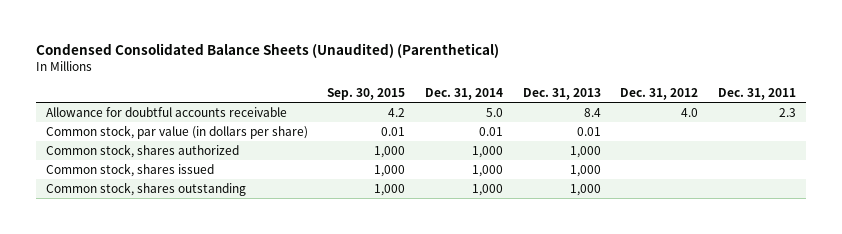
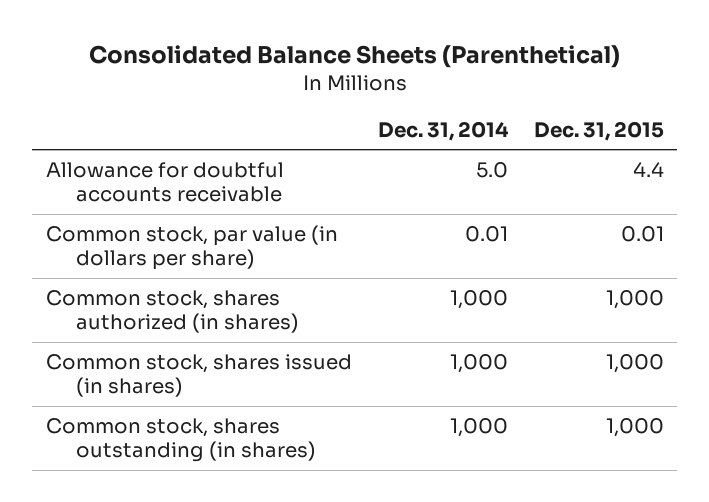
- Condensed Consolidated Balance Sheets (Unaudited) (Parenthetical)
+ Consolidated Balance Sheets (Parenthetical)
- | Sep. 30, 2015 | Dec. 31, 2014 | Dec. 31, 2013 | Dec. 31, 2012 | Dec. 31, 2011
+ | Dec. 31, 2014 | Dec. 31, 2015
- Common stock, shares authorized | 1,000 | 1,000 | 1,000 | |
- Common stock, shares issued | 1,000 | 1,000 | 1,000 | |
- Common stock, shares outstanding | 1,000 | 1,000 | 1,000 | |
+ Common stock, shares authorized (in shares) | 1,000 | 1,000
+ Common stock, shares issued (in shares) | 1,000 | 1,000
+ Common stock, shares outstanding (in shares) | 1,000 | 1,000

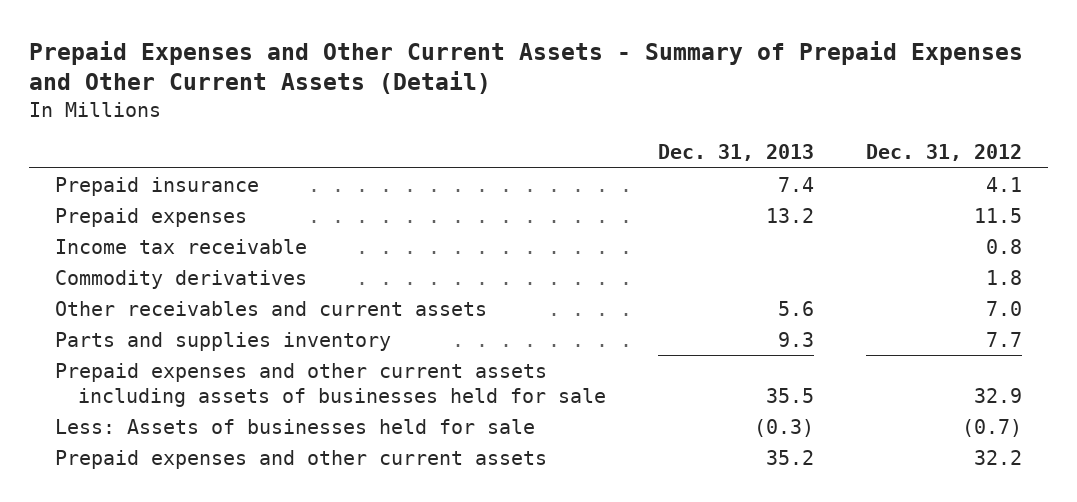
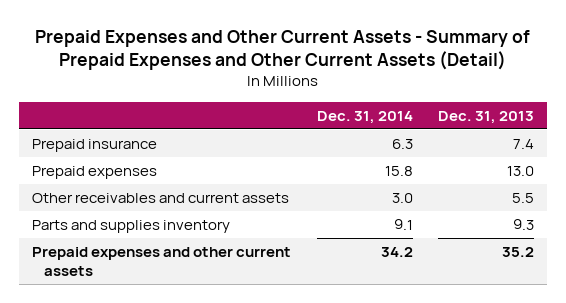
- | Dec. 31, 2013 | Dec. 31, 2012
+ | Dec. 31, 2014 | Dec. 31, 2013
- Prepaid expenses | 13.2 | 11.5
- Income tax receivable | | 0.8
- Commodity derivatives | | 1.8
- Other receivables and current assets | 5.6 | 7.0
+ Prepaid expenses | 15.8 | 13.0
+ Other receivables and current assets | 3.0 | 5.5
- Prepaid expenses and other current assets including assets of businesses held for sale | 35.5 | 32.9
- Less: Assets of businesses held for sale | (0.3) | (0.7)

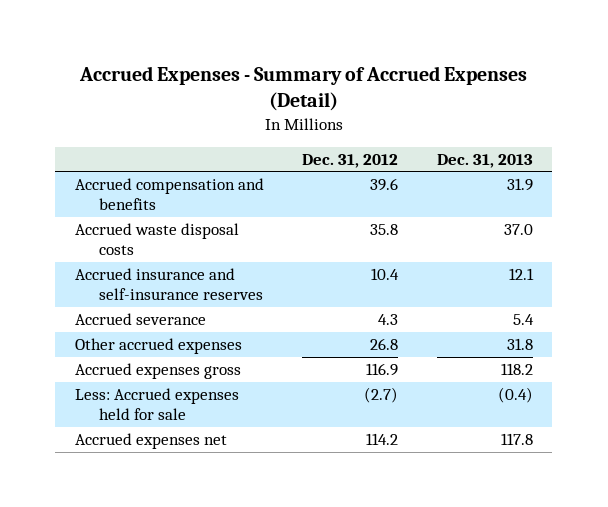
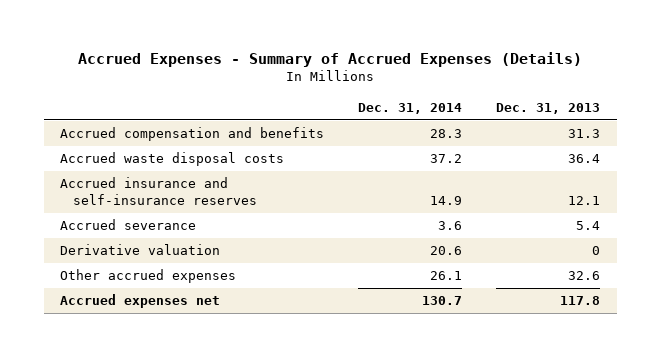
- Accrued Expenses - Summary of Accrued Expenses (Detail)
+ Accrued Expenses - Summary of Accrued Expenses (Details)
- | Dec. 31, 2012 | Dec. 31, 2013
+ | Dec. 31, 2014 | Dec. 31, 2013
- Accrued compensation and benefits | 39.6 | 31.9
- Accrued waste disposal costs | 35.8 | 37.0
+ Accrued compensation and benefits | 28.3 | 31.3
+ Accrued waste disposal costs | 37.2 | 36.4
- Other accrued expenses | 26.8 | 31.8
- Accrued expenses gross | 116.9 | 118.2
- Less: Accrued expenses held for sale | (2.7) | (0.4)
+ Derivative valuation | 20.6 | 0
+ Other accrued expenses | 26.1 | 32.6

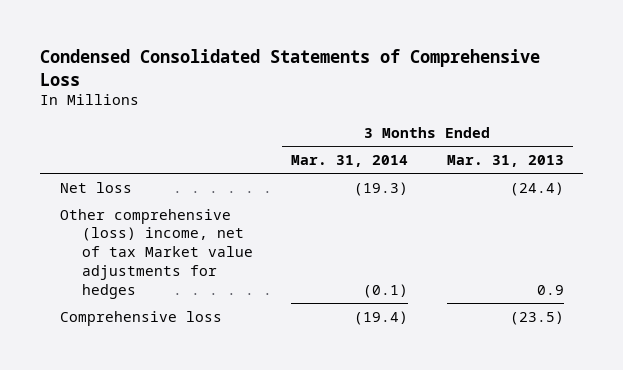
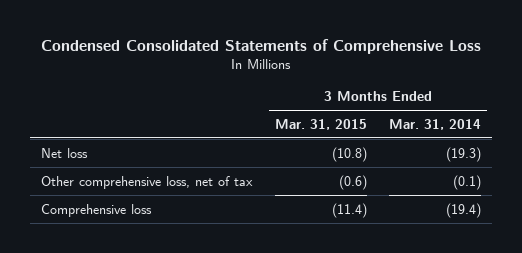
- | 3 Months Ended Mar. 31, 2014 | 3 Months Ended Mar. 31, 2013
+ | 3 Months Ended Mar. 31, 2015 | 3 Months Ended Mar. 31, 2014
- Other comprehensive (loss) income, net of tax Market value adjustments for hedges | (0.1) | 0.9
+ Other comprehensive loss, net of tax | (0.6) | (0.1)

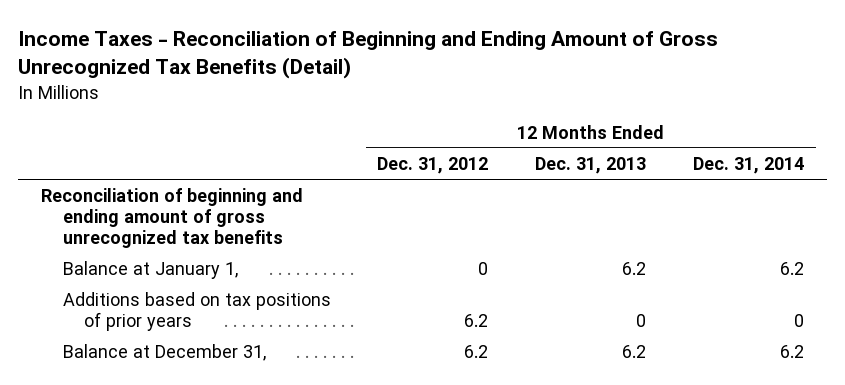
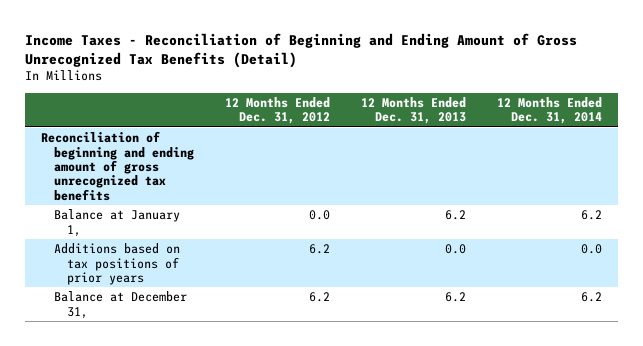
- Balance at January 1, | 0 | 6.2 | 6.2
- Additions based on tax positions of prior years | 6.2 | 0 | 0
+ Balance at January 1, | 0.0 | 6.2 | 6.2
+ Additions based on tax positions of prior years | 6.2 | 0.0 | 0.0

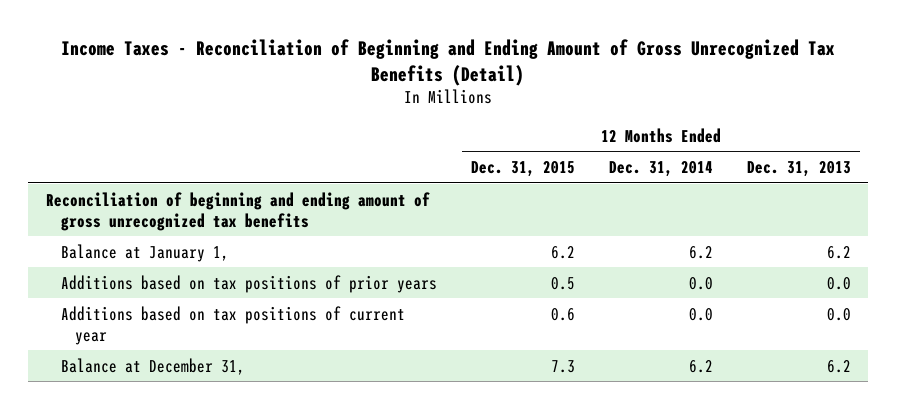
- | 12 Months Ended Dec. 31, 2012 | 12 Months Ended Dec. 31, 2013 | 12 Months Ended Dec. 31, 2014
+ | 12 Months Ended Dec. 31, 2015 | 12 Months Ended Dec. 31, 2014 | 12 Months Ended Dec. 31, 2013
+ Additions based on tax positions of current year | 0.6 | 0.0 | 0.0

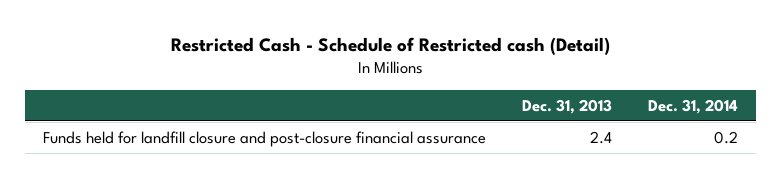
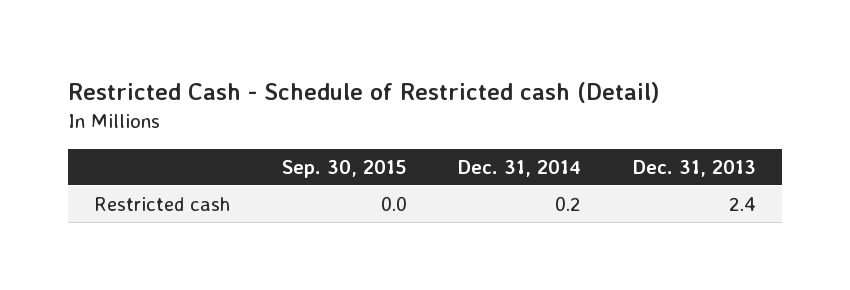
- | Dec. 31, 2013 | Dec. 31, 2014
+ | Sep. 30, 2015 | Dec. 31, 2014 | Dec. 31, 2013
- Funds held for landfill closure and post-closure financial assurance | 2.4 | 0.2
+ Restricted cash | 0.0 | 0.2 | 2.4

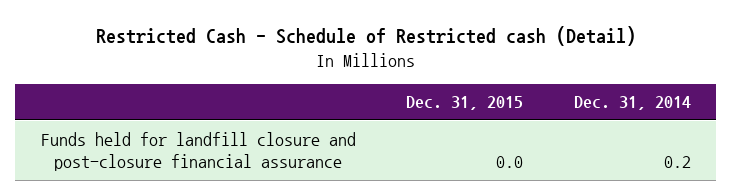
- | Sep. 30, 2015 | Dec. 31, 2014 | Dec. 31, 2013
+ | Dec. 31, 2015 | Dec. 31, 2014
- Restricted cash | 0.0 | 0.2 | 2.4
+ Funds held for landfill closure and post-closure financial assurance | 0.0 | 0.2

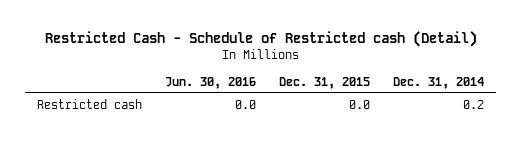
- | Dec. 31, 2015 | Dec. 31, 2014
+ | Jun. 30, 2016 | Dec. 31, 2015 | Dec. 31, 2014
- Funds held for landfill closure and post-closure financial assurance | 0.0 | 0.2
+ Restricted cash | 0.0 | 0.0 | 0.2

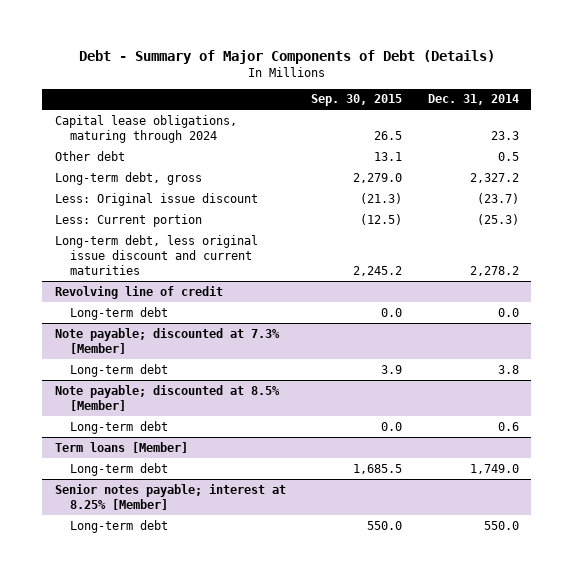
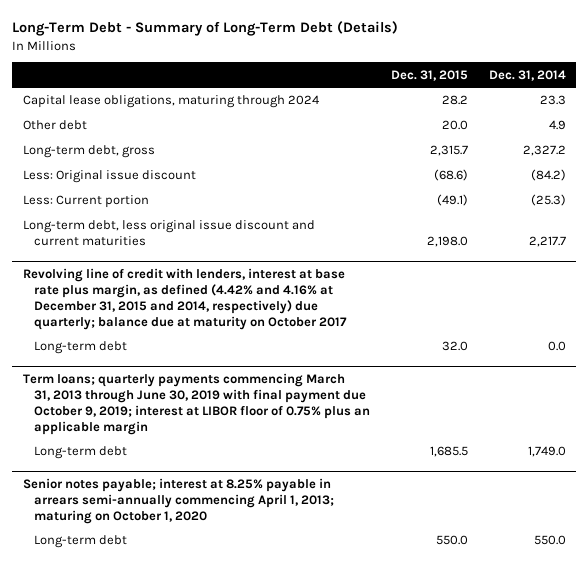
- Debt - Summary of Major Components of Debt (Details)
+ Long-Term Debt - Summary of Long-Term Debt (Details)
- | Sep. 30, 2015 | Dec. 31, 2014
+ | Dec. 31, 2015 | Dec. 31, 2014
- Other debt | 13.1 | 0.5
+ Other debt | 20.0 | 4.9
- Less: Original issue discount | (21.3) | (23.7)
+ Less: Original issue discount | (68.6) | (84.2)
- Long-term debt, less original issue discount and current maturities | 2,245.2 | 2,278.2
- Revolving line of credit
+ Long-term debt, less original issue discount and current maturities | 2,198.0 | 2,217.7
+ Revolving line of credit with lenders, interest at base rate plus margin, as defined (4.42% and 4.16% at December 31, 2015 and 2014, respectively) due quarterly; balance due at maturity on October 2017
- Note payable; discounted at 7.3% [Member]
- Long-term debt | 3.9 | 3.8
- Note payable; discounted at 8.5% [Member]
- Long-term debt | 0.0 | 0.6
- Term loans [Member]
+ Term loans; quarterly payments commencing March 31, 2013 through June 30, 2019 with final payment due October 9, 2019; interest at LIBOR floor of 0.75% plus an applicable margin
- Senior notes payable; interest at 8.25% [Member]
+ Senior notes payable; interest at 8.25% payable in arrears semi-annually commencing April 1, 2013; maturing on October 1, 2020

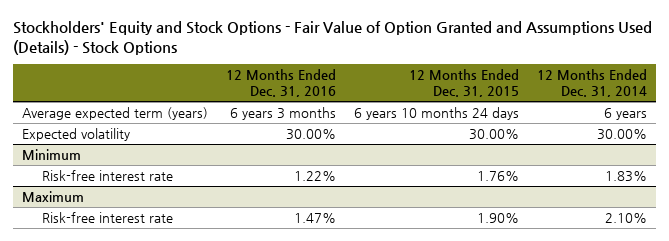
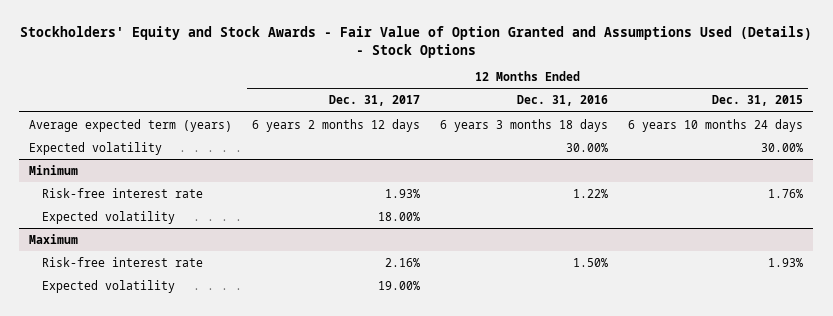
- Stockholders' Equity and Stock Options - Fair Value of Option Granted and Assumptions Used (Details) - Stock Options
+ Stockholders' Equity and Stock Awards - Fair Value of Option Granted and Assumptions Used (Details) - Stock Options
- | 12 Months Ended Dec. 31, 2016 | 12 Months Ended Dec. 31, 2015 | 12 Months Ended Dec. 31, 2014
+ | 12 Months Ended Dec. 31, 2017 | 12 Months Ended Dec. 31, 2016 | 12 Months Ended Dec. 31, 2015
- Average expected term (years) | 6 years 3 months | 6 years 10 months 24 days | 6 years
+ Average expected term (years) | 6 years 2 months 12 days | 6 years 3 months 18 days | 6 years 10 months 24 days
@ Minimum
+ Expected volatility | 18.00% | |
@ Maximum
- Risk-free interest rate | 1.47% | 1.90% | 2.10%
+ Risk-free interest rate | 2.16% | 1.50% | 1.93%
+ Expected volatility | 19.00% | |

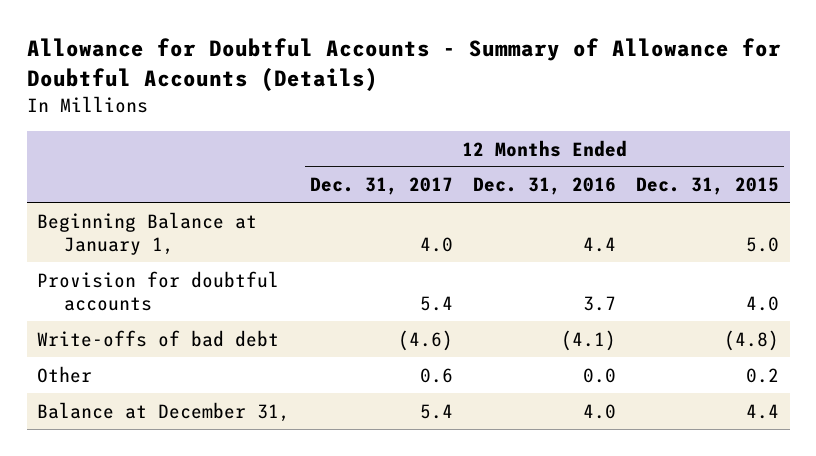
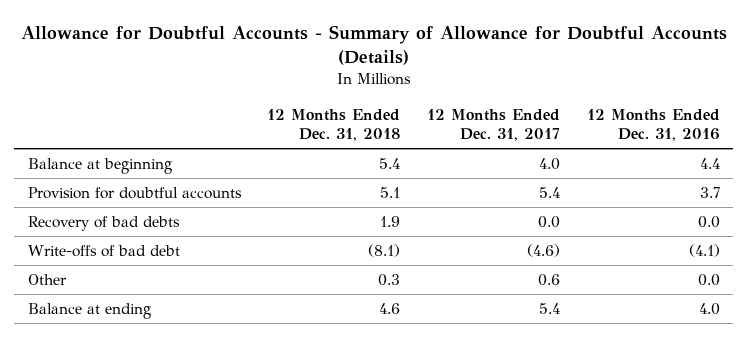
- | 12 Months Ended Dec. 31, 2017 | 12 Months Ended Dec. 31, 2016 | 12 Months Ended Dec. 31, 2015
+ | 12 Months Ended Dec. 31, 2018 | 12 Months Ended Dec. 31, 2017 | 12 Months Ended Dec. 31, 2016
- Beginning Balance at January 1, | 4.0 | 4.4 | 5.0
+ Balance at beginning | 5.4 | 4.0 | 4.4
+ Recovery of bad debts | 1.9 | 0.0 | 0.0
- Balance at December 31, | 5.4 | 4.0 | 4.4
+ Balance at ending | 4.6 | 5.4 | 4.0

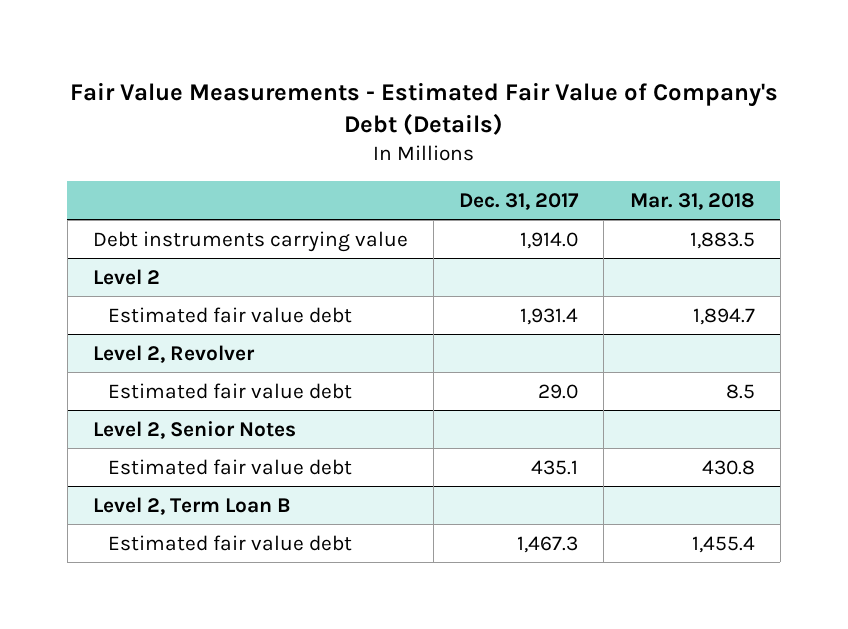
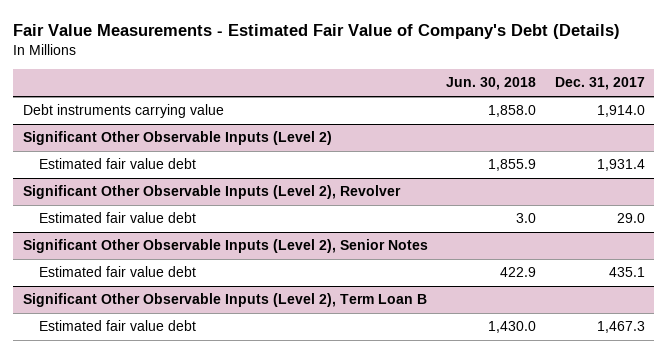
- | Dec. 31, 2017 | Mar. 31, 2018
+ | Jun. 30, 2018 | Dec. 31, 2017
- Level 2
+ Significant Other Observable Inputs (Level 2)
- Level 2, Revolver
+ Significant Other Observable Inputs (Level 2), Revolver
- Level 2, Senior Notes
+ Significant Other Observable Inputs (Level 2), Senior Notes
- Level 2, Term Loan B
+ Significant Other Observable Inputs (Level 2), Term Loan B

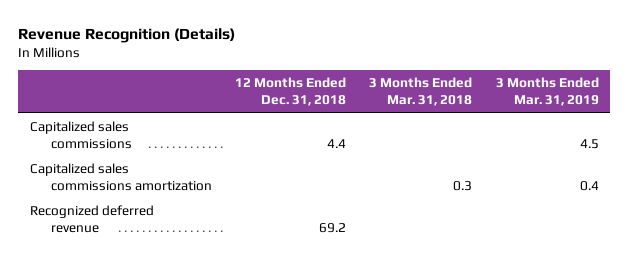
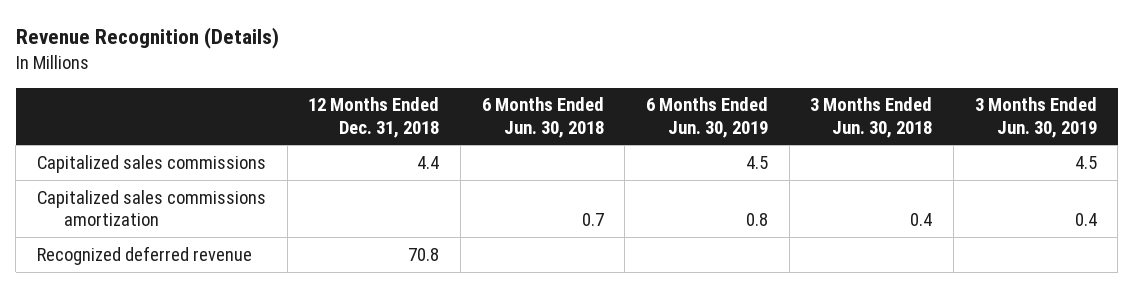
- | 12 Months Ended Dec. 31, 2018 | 3 Months Ended Mar. 31, 2018 | 3 Months Ended Mar. 31, 2019
+ | 12 Months Ended Dec. 31, 2018 | 6 Months Ended Jun. 30, 2018 | 6 Months Ended Jun. 30, 2019 | 3 Months Ended Jun. 30, 2018 | 3 Months Ended Jun. 30, 2019
- Recognized deferred revenue | 69.2 | |
+ Recognized deferred revenue | 70.8 | | | |

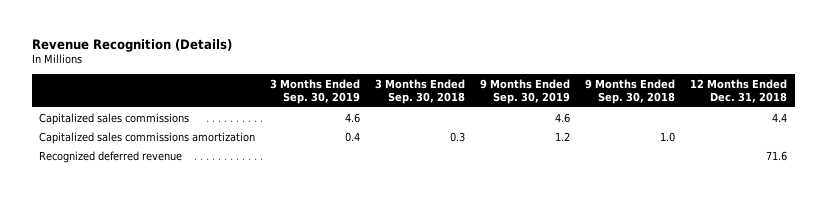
- | 12 Months Ended Dec. 31, 2018 | 6 Months Ended Jun. 30, 2018 | 6 Months Ended Jun. 30, 2019 | 3 Months Ended Jun. 30, 2018 | 3 Months Ended Jun. 30, 2019
+ | 3 Months Ended Sep. 30, 2019 | 3 Months Ended Sep. 30, 2018 | 9 Months Ended Sep. 30, 2019 | 9 Months Ended Sep. 30, 2018 | 12 Months Ended Dec. 31, 2018
- Recognized deferred revenue | 70.8 | | | |
+ Recognized deferred revenue | | | | | 71.6

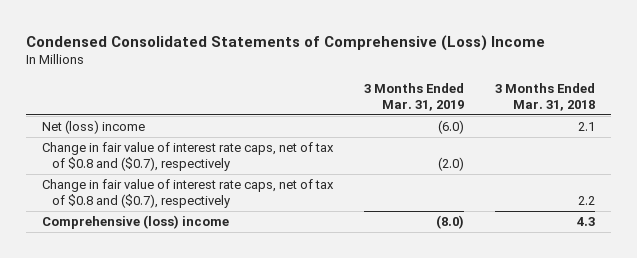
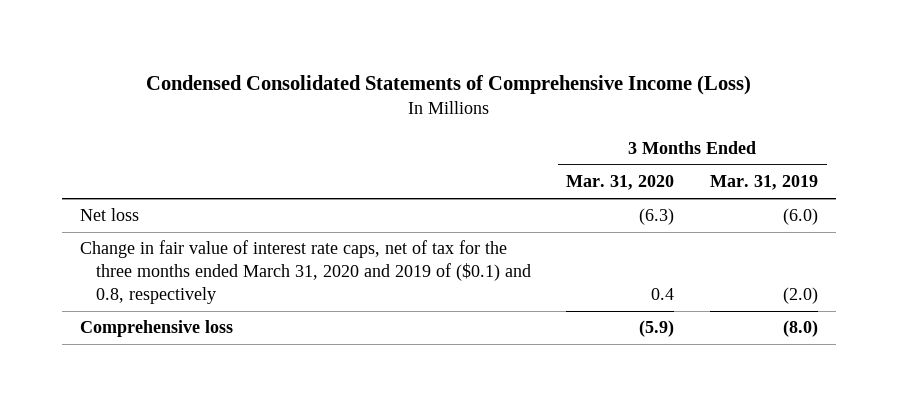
- Condensed Consolidated Statements of Comprehensive (Loss) Income
+ Condensed Consolidated Statements of Comprehensive Income (Loss)
- | 3 Months Ended Mar. 31, 2019 | 3 Months Ended Mar. 31, 2018
+ | 3 Months Ended Mar. 31, 2020 | 3 Months Ended Mar. 31, 2019
- Net (loss) income | (6.0) | 2.1
- Change in fair value of interest rate caps, net of tax of $0.8 and ($0.7), respectively | (2.0) |
- Change in fair value of interest rate caps, net of tax of $0.8 and ($0.7), respectively | | 2.2
- Comprehensive (loss) income | (8.0) | 4.3
+ Net loss | (6.3) | (6.0)
+ Change in fair value of interest rate caps, net of tax for the three months ended March 31, 2020 and 2019 of ($0.1) and 0.8, respectively | 0.4 | (2.0)
+ Comprehensive loss | (5.9) | (8.0)

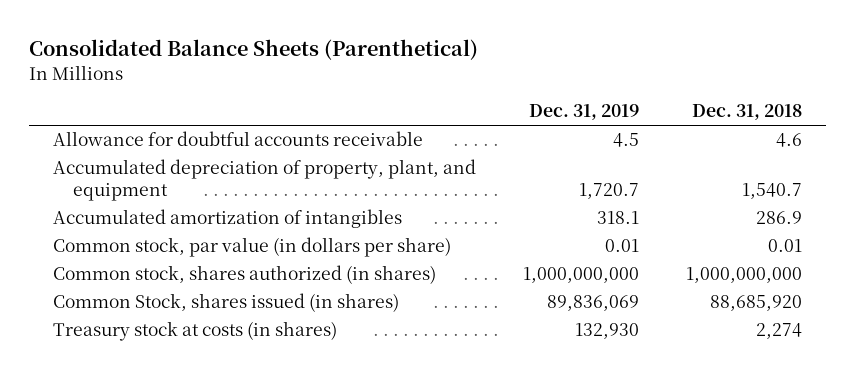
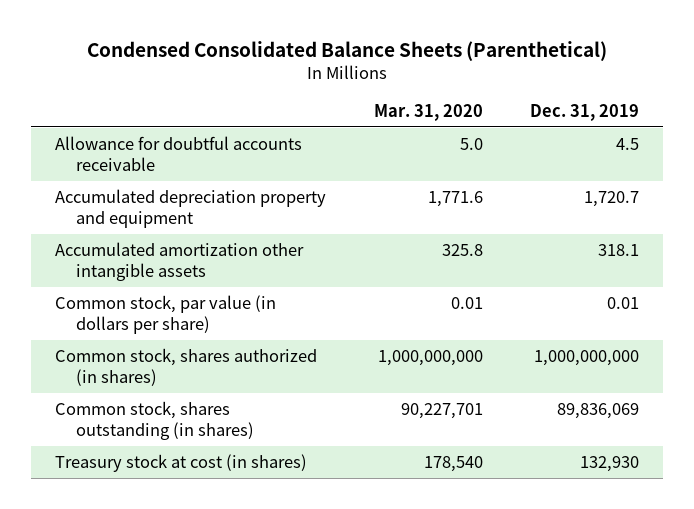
- Consolidated Balance Sheets (Parenthetical)
+ Condensed Consolidated Balance Sheets (Parenthetical)
- | Dec. 31, 2019 | Dec. 31, 2018
+ | Mar. 31, 2020 | Dec. 31, 2019
- Accumulated depreciation of property, plant, and equipment | 1,720.7 | 1,540.7
- Accumulated amortization of intangibles | 318.1 | 286.9
+ Accumulated depreciation property and equipment | 1,771.6 | 1,720.7
+ Accumulated amortization other intangible assets | 325.8 | 318.1
- Common Stock, shares issued (in shares) | 89,836,069 | 88,685,920
- Treasury stock at costs (in shares) | 132,930 | 2,274
+ Common stock, shares outstanding (in shares) | 90,227,701 | 89,836,069
+ Treasury stock at cost (in shares) | 178,540 | 132,930

